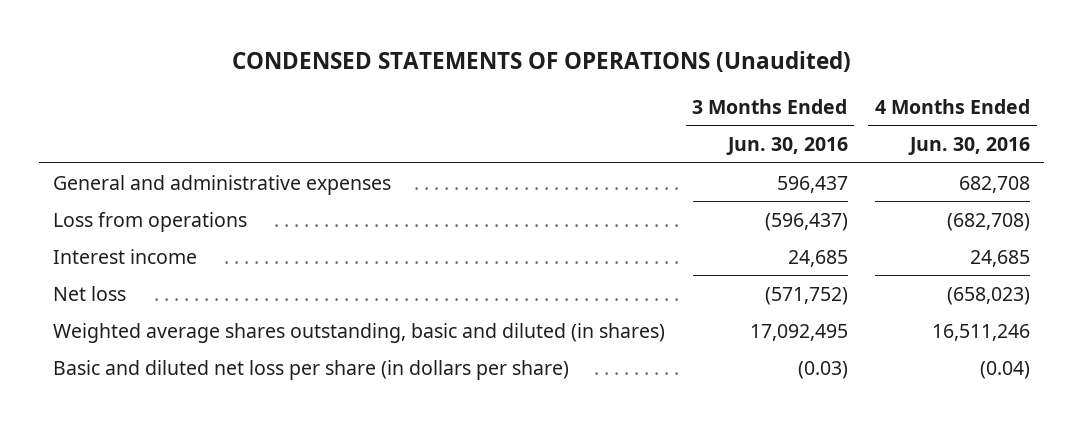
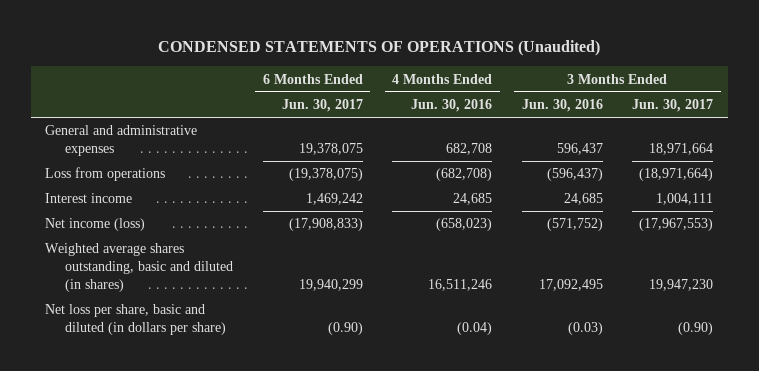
- | 3 Months Ended Jun. 30, 2016 | 4 Months Ended Jun. 30, 2016
+ | 6 Months Ended Jun. 30, 2017 | 4 Months Ended Jun. 30, 2016 | 3 Months Ended Jun. 30, 2016 | 3 Months Ended Jun. 30, 2017
- Net loss | (571,752) | (658,023)
+ Net income (loss) | (17,908,833) | (658,023) | (571,752) | (17,967,553)
- Basic and diluted net loss per share (in dollars per share) | (0.03) | (0.04)
+ Net loss per share, basic and diluted (in dollars per share) | (0.90) | (0.04) | (0.03) | (0.90)

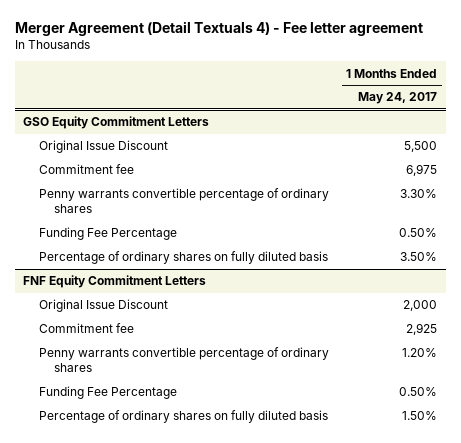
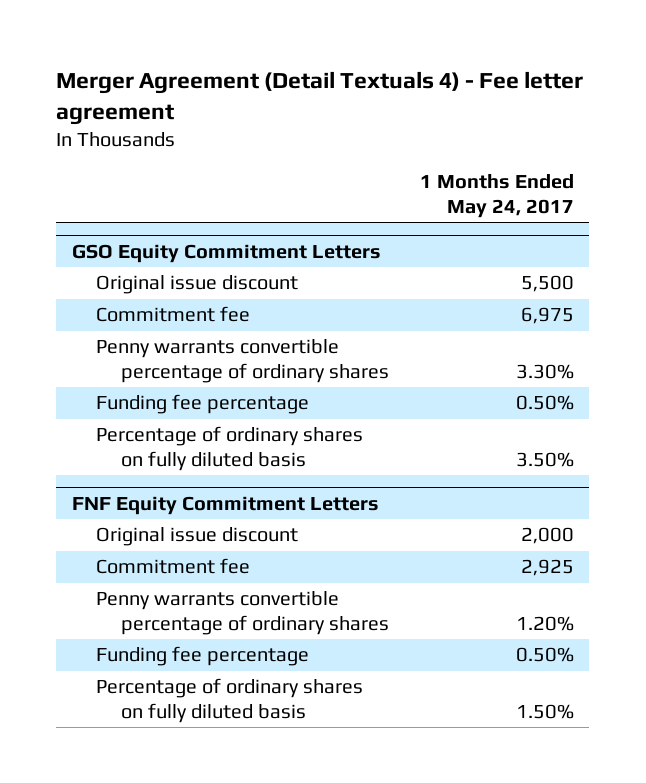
@ GSO Equity Commitment Letters
- Original Issue Discount | 5,500
+ Original issue discount | 5,500
- Funding Fee Percentage | 0.50%
+ Funding fee percentage | 0.50%
@ FNF Equity Commitment Letters
- Original Issue Discount | 2,000
+ Original issue discount | 2,000
- Funding Fee Percentage | 0.50%
+ Funding fee percentage | 0.50%

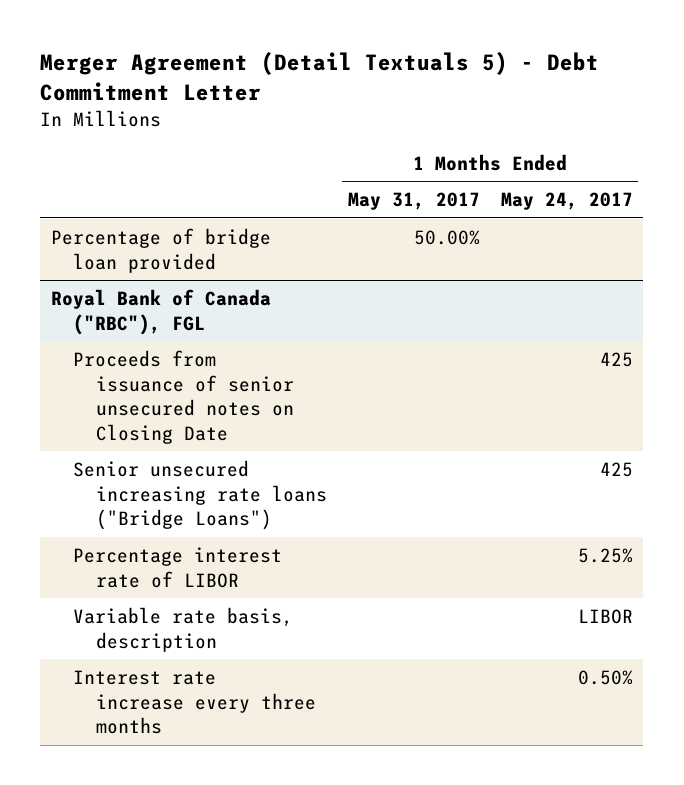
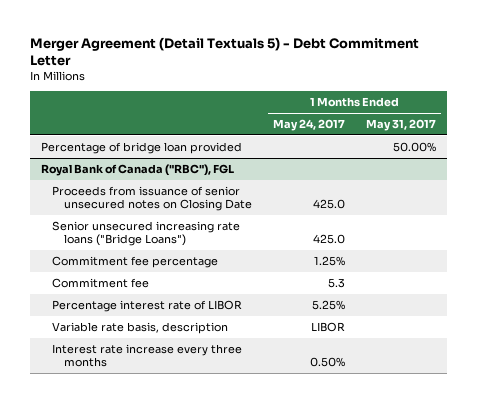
- | 1 Months Ended May 31, 2017 | 1 Months Ended May 24, 2017
+ | 1 Months Ended May 24, 2017 | 1 Months Ended May 31, 2017
@ Royal Bank of Canada ("RBC"), FGL
- Proceeds from issuance of senior unsecured notes on Closing Date | | 425
- Senior unsecured increasing rate loans ("Bridge Loans") | | 425
+ Proceeds from issuance of senior unsecured notes on Closing Date | 425.0 |
+ Senior unsecured increasing rate loans ("Bridge Loans") | 425.0 |
+ Commitment fee percentage | 1.25% |
+ Commitment fee | 5.3 |

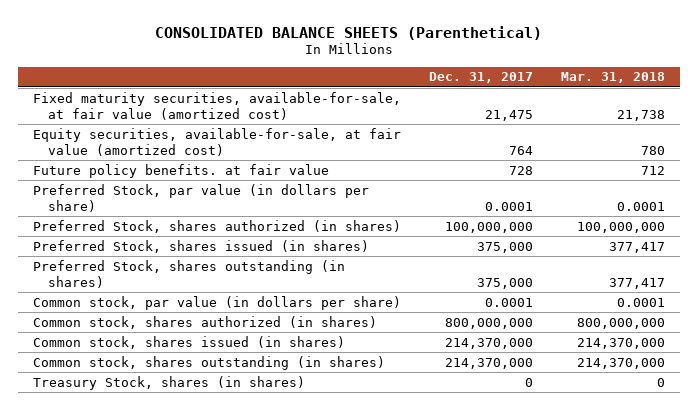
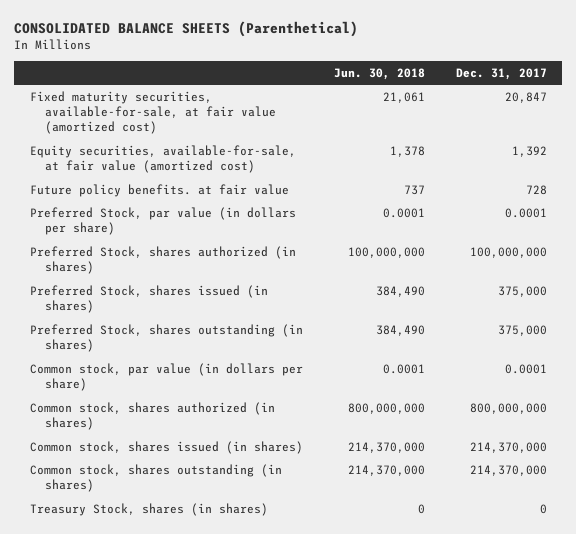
- | Dec. 31, 2017 | Mar. 31, 2018
+ | Jun. 30, 2018 | Dec. 31, 2017
- Fixed maturity securities, available-for-sale, at fair value (amortized cost) | 21,475 | 21,738
- Equity securities, available-for-sale, at fair value (amortized cost) | 764 | 780
+ Fixed maturity securities, available-for-sale, at fair value (amortized cost) | 21,061 | 20,847
+ Equity securities, available-for-sale, at fair value (amortized cost) | 1,378 | 1,392

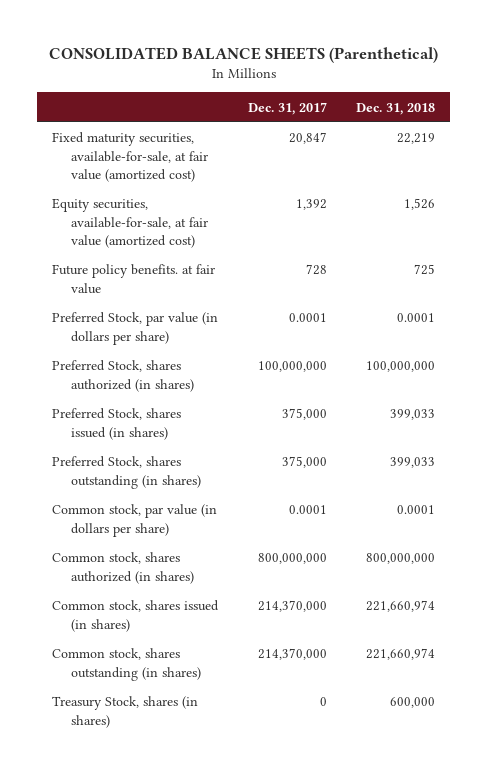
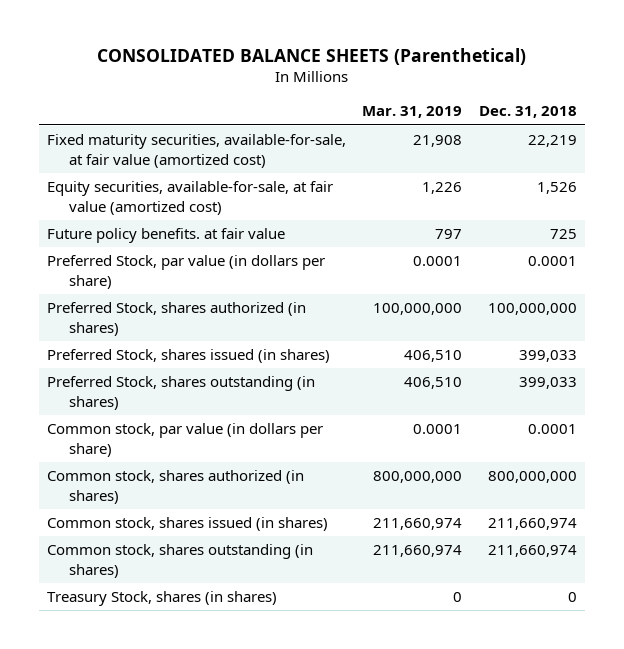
- | Dec. 31, 2017 | Dec. 31, 2018
+ | Mar. 31, 2019 | Dec. 31, 2018
- Common stock, shares issued (in shares) | 214,370,000 | 221,660,974
- Common stock, shares outstanding (in shares) | 214,370,000 | 221,660,974
- Treasury Stock, shares (in shares) | 0 | 600,000
+ Common stock, shares issued (in shares) | 211,660,974 | 211,660,974
+ Common stock, shares outstanding (in shares) | 211,660,974 | 211,660,974
+ Treasury Stock, shares (in shares) | 0 | 0

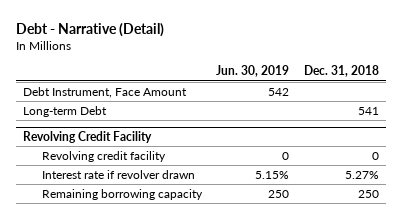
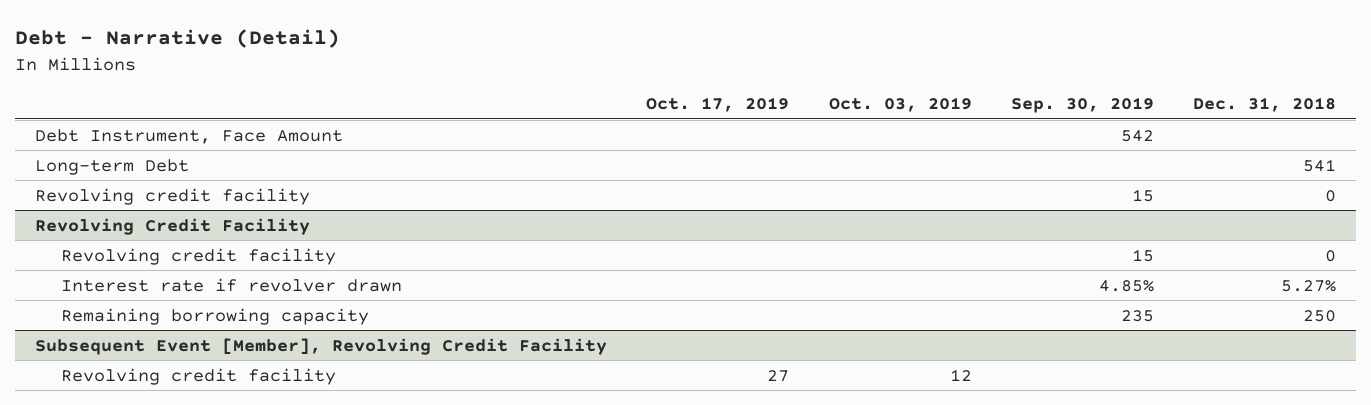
- | Jun. 30, 2019 | Dec. 31, 2018
+ | Oct. 17, 2019 | Oct. 03, 2019 | Sep. 30, 2019 | Dec. 31, 2018
+ Revolving credit facility | | | 15 | 0
+ Subsequent Event [Member], Revolving Credit Facility
+ Revolving credit facility | 27 | 12 | |

